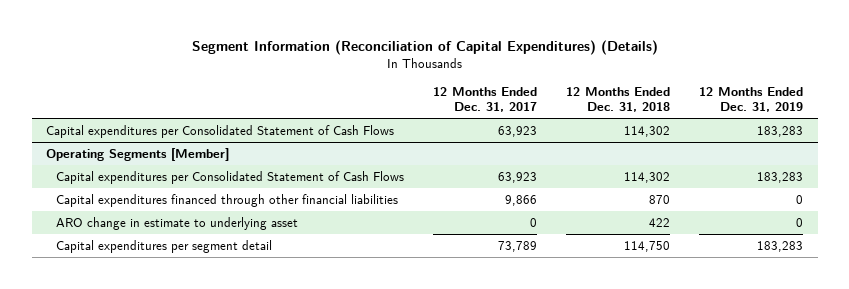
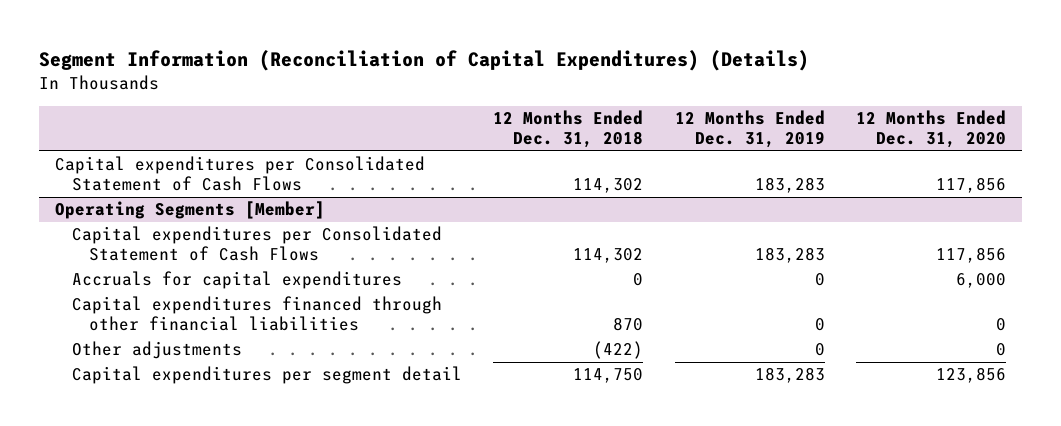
- | 12 Months Ended Dec. 31, 2017 | 12 Months Ended Dec. 31, 2018 | 12 Months Ended Dec. 31, 2019
+ | 12 Months Ended Dec. 31, 2018 | 12 Months Ended Dec. 31, 2019 | 12 Months Ended Dec. 31, 2020
@ Operating Segments [Member]
+ Accruals for capital expenditures | 0 | 0 | 6,000
- ARO change in estimate to underlying asset | 0 | 422 | 0
+ Other adjustments | (422) | 0 | 0

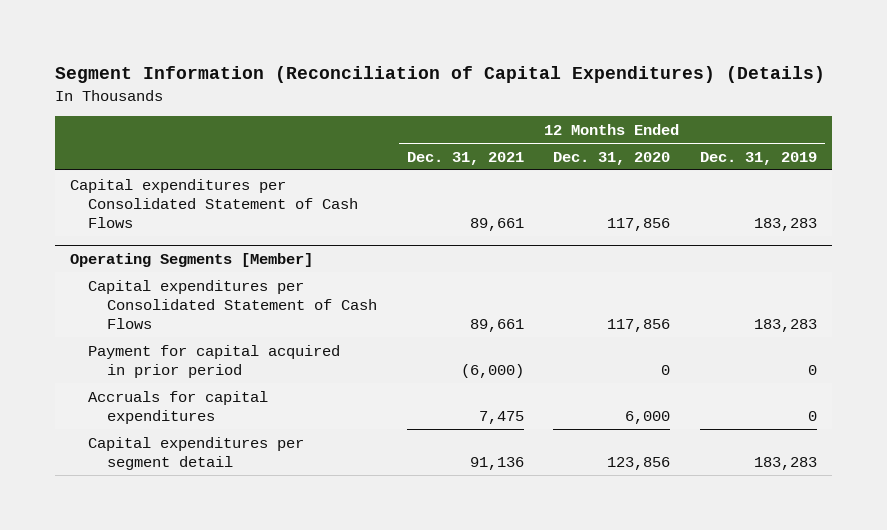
- | 12 Months Ended Dec. 31, 2018 | 12 Months Ended Dec. 31, 2019 | 12 Months Ended Dec. 31, 2020
+ | 12 Months Ended Dec. 31, 2021 | 12 Months Ended Dec. 31, 2020 | 12 Months Ended Dec. 31, 2019
@ Operating Segments [Member]
+ Payment for capital acquired in prior period | (6,000) | 0 | 0
- Capital expenditures financed through other financial liabilities | 870 | 0 | 0
- Other adjustments | (422) | 0 | 0

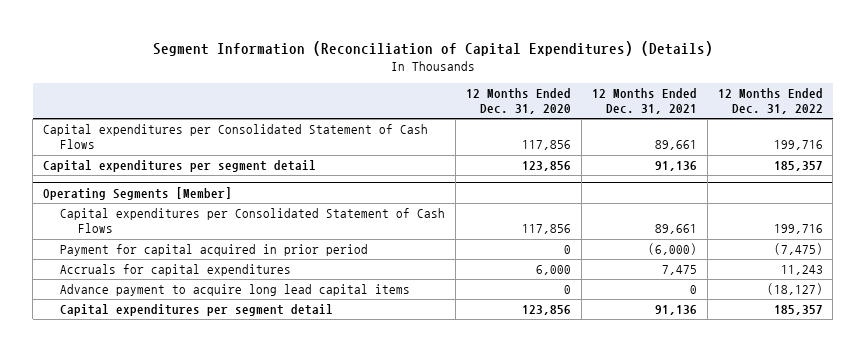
- | 12 Months Ended Dec. 31, 2021 | 12 Months Ended Dec. 31, 2020 | 12 Months Ended Dec. 31, 2019
+ | 12 Months Ended Dec. 31, 2020 | 12 Months Ended Dec. 31, 2021 | 12 Months Ended Dec. 31, 2022
+ Capital expenditures per segment detail | 123,856 | 91,136 | 185,357
@ Operating Segments [Member]
+ Advance payment to acquire long lead capital items | 0 | 0 | (18,127)

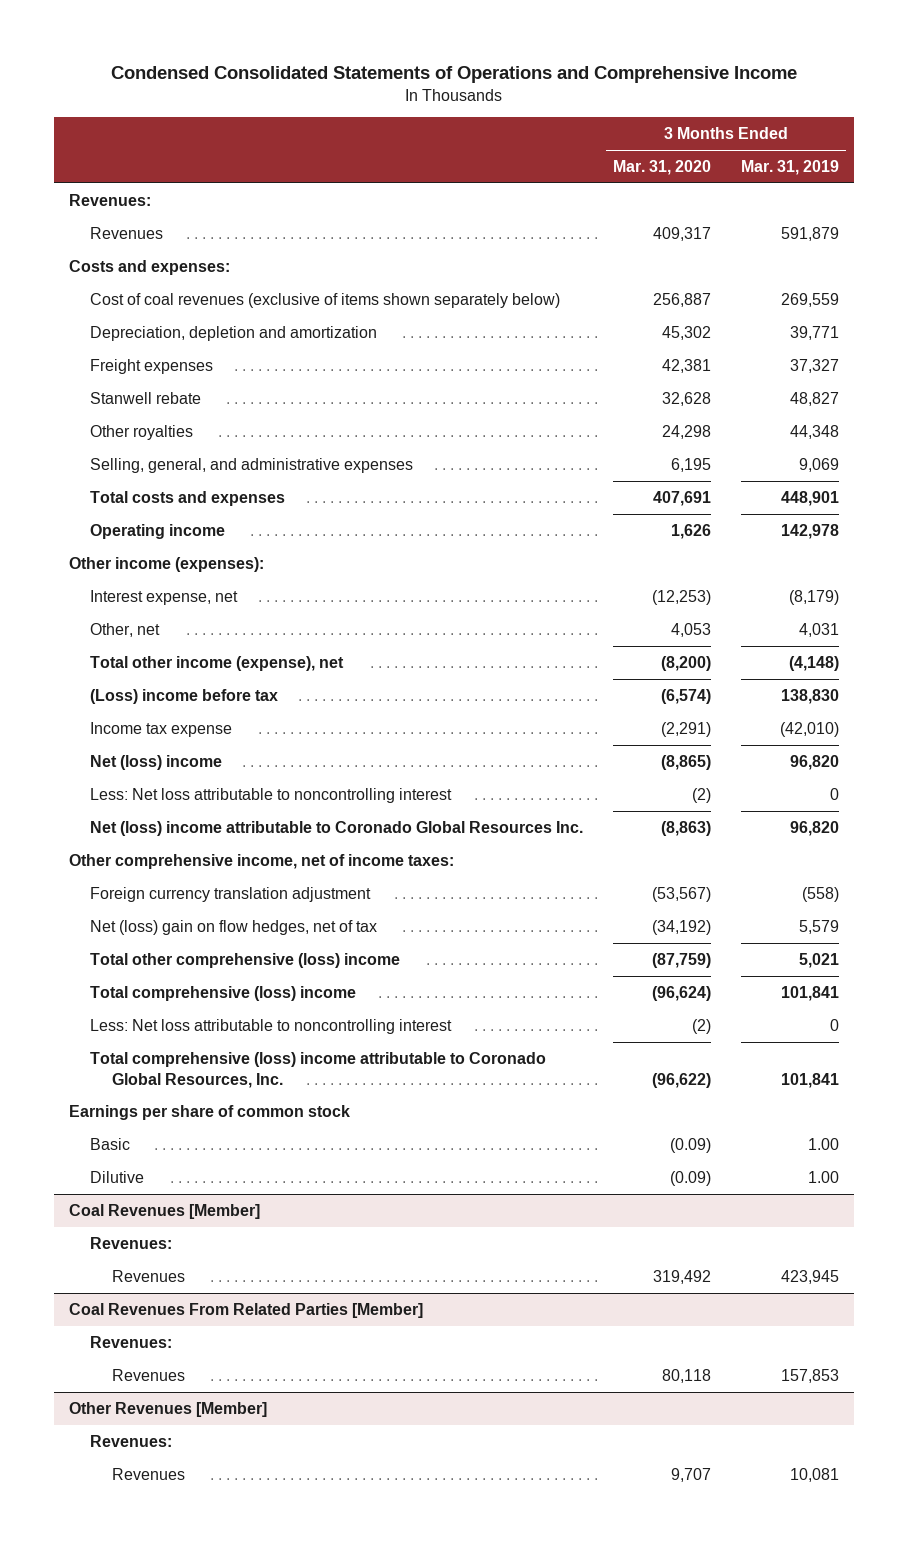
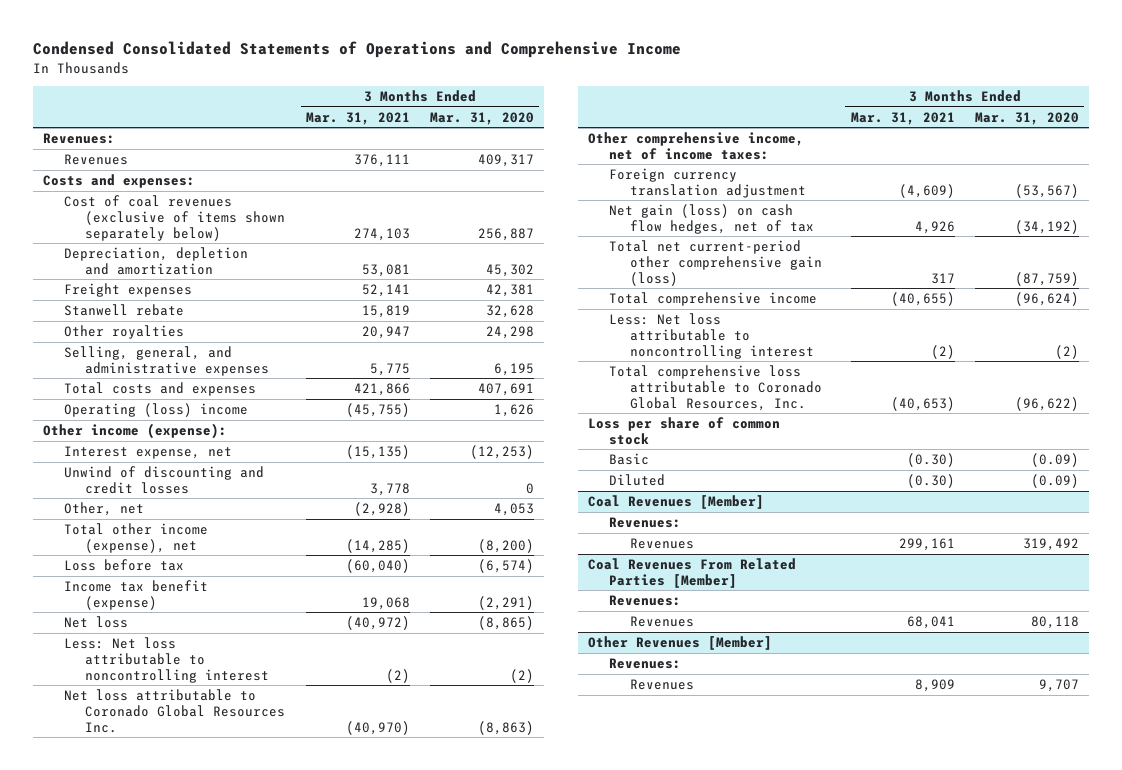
- | 3 Months Ended Mar. 31, 2020 | 3 Months Ended Mar. 31, 2019
+ | 3 Months Ended Mar. 31, 2021 | 3 Months Ended Mar. 31, 2020
- Operating income | 1,626 | 142,978
- Other income (expenses):
+ Operating (loss) income | (45,755) | 1,626
+ Other income (expense):
+ Unwind of discounting and credit losses | 3,778 | 0
- (Loss) income before tax | (6,574) | 138,830
- Income tax expense | (2,291) | (42,010)
- Net (loss) income | (8,865) | 96,820
+ Loss before tax | (60,040) | (6,574)
+ Income tax benefit (expense) | 19,068 | (2,291)
+ Net loss | (40,972) | (8,865)
- Net (loss) income attributable to Coronado Global Resources Inc. | (8,863) | 96,820
+ Net loss attributable to Coronado Global Resources Inc. | (40,970) | (8,863)
- Net (loss) gain on flow hedges, net of tax | (34,192) | 5,579
- Total other comprehensive (loss) income | (87,759) | 5,021
- Total comprehensive (loss) income | (96,624) | 101,841
+ Net gain (loss) on cash flow hedges, net of tax | 4,926 | (34,192)
+ Total net current-period other comprehensive gain (loss) | 317 | (87,759)
+ Total comprehensive income | (40,655) | (96,624)
- Total comprehensive (loss) income attributable to Coronado Global Resources, Inc. | (96,622) | 101,841
- Earnings per share of common stock
+ Total comprehensive loss attributable to Coronado Global Resources, Inc. | (40,653) | (96,622)
+ Loss per share of common stock
- Dilutive | (0.09) | 1.00
+ Diluted | (0.30) | (0.09)

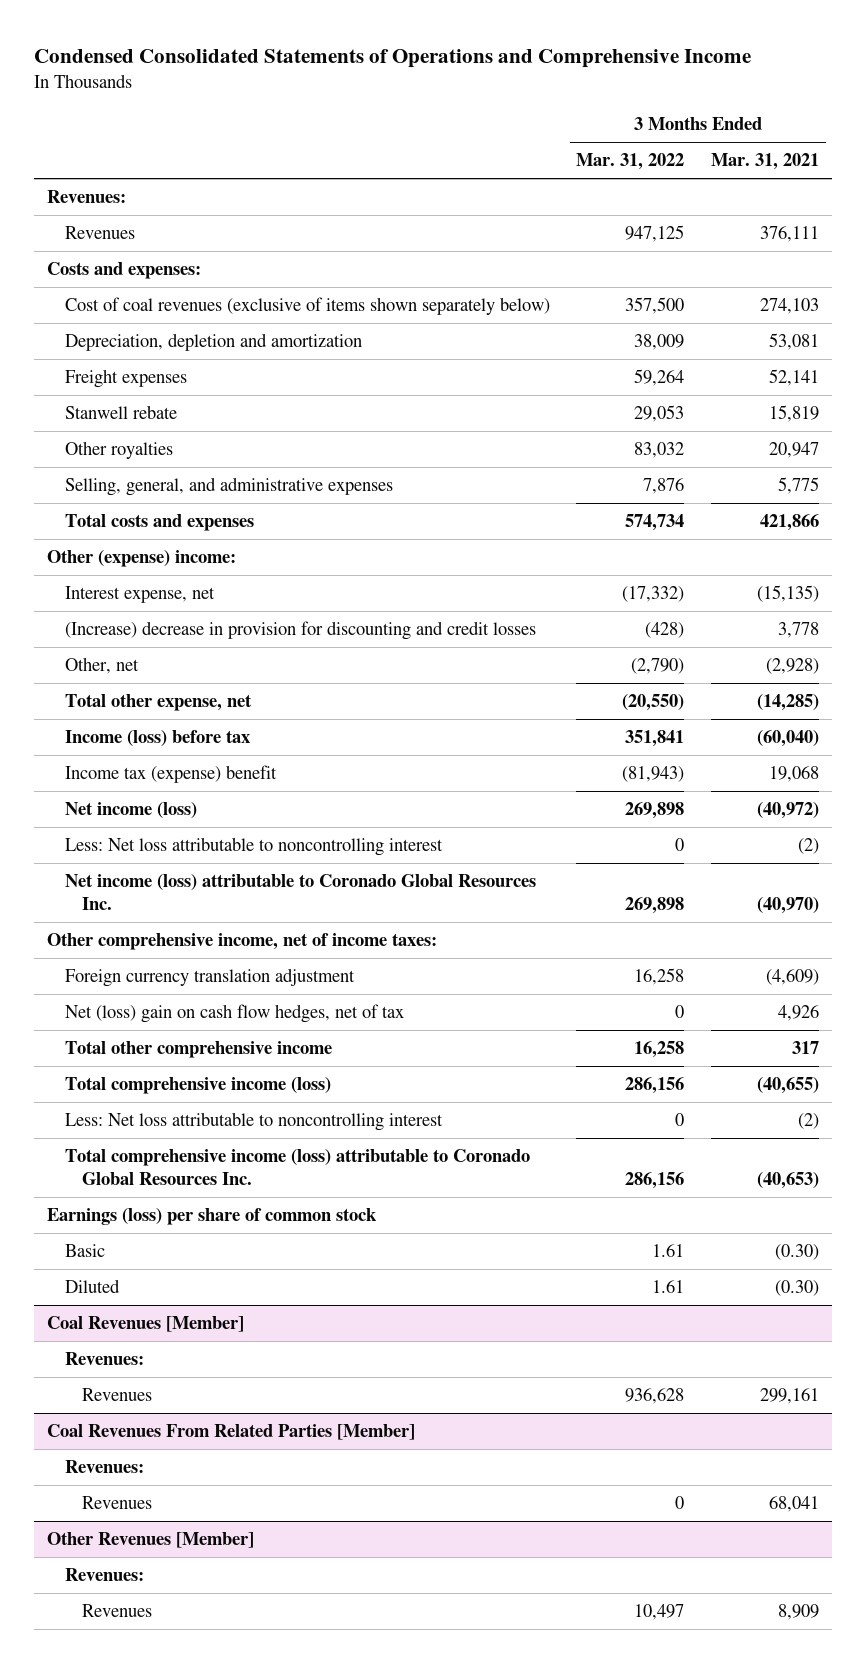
- | 3 Months Ended Mar. 31, 2021 | 3 Months Ended Mar. 31, 2020
+ | 3 Months Ended Mar. 31, 2022 | 3 Months Ended Mar. 31, 2021
- Operating (loss) income | (45,755) | 1,626
- Other income (expense):
+ Other (expense) income:
- Unwind of discounting and credit losses | 3,778 | 0
+ (Increase) decrease in provision for discounting and credit losses | (428) | 3,778
- Total other income (expense), net | (14,285) | (8,200)
- Loss before tax | (60,040) | (6,574)
- Income tax benefit (expense) | 19,068 | (2,291)
- Net loss | (40,972) | (8,865)
+ Total other expense, net | (20,550) | (14,285)
+ Income (loss) before tax | 351,841 | (60,040)
+ Income tax (expense) benefit | (81,943) | 19,068
+ Net income (loss) | 269,898 | (40,972)
- Net loss attributable to Coronado Global Resources Inc. | (40,970) | (8,863)
+ Net income (loss) attributable to Coronado Global Resources Inc. | 269,898 | (40,970)
- Net gain (loss) on cash flow hedges, net of tax | 4,926 | (34,192)
- Total net current-period other comprehensive gain (loss) | 317 | (87,759)
- Total comprehensive income | (40,655) | (96,624)
+ Net (loss) gain on cash flow hedges, net of tax | 0 | 4,926
+ Total other comprehensive income | 16,258 | 317
+ Total comprehensive income (loss) | 286,156 | (40,655)
- Total comprehensive loss attributable to Coronado Global Resources, Inc. | (40,653) | (96,622)
- Loss per share of common stock
+ Total comprehensive income (loss) attributable to Coronado Global Resources Inc. | 286,156 | (40,653)
+ Earnings (loss) per share of common stock

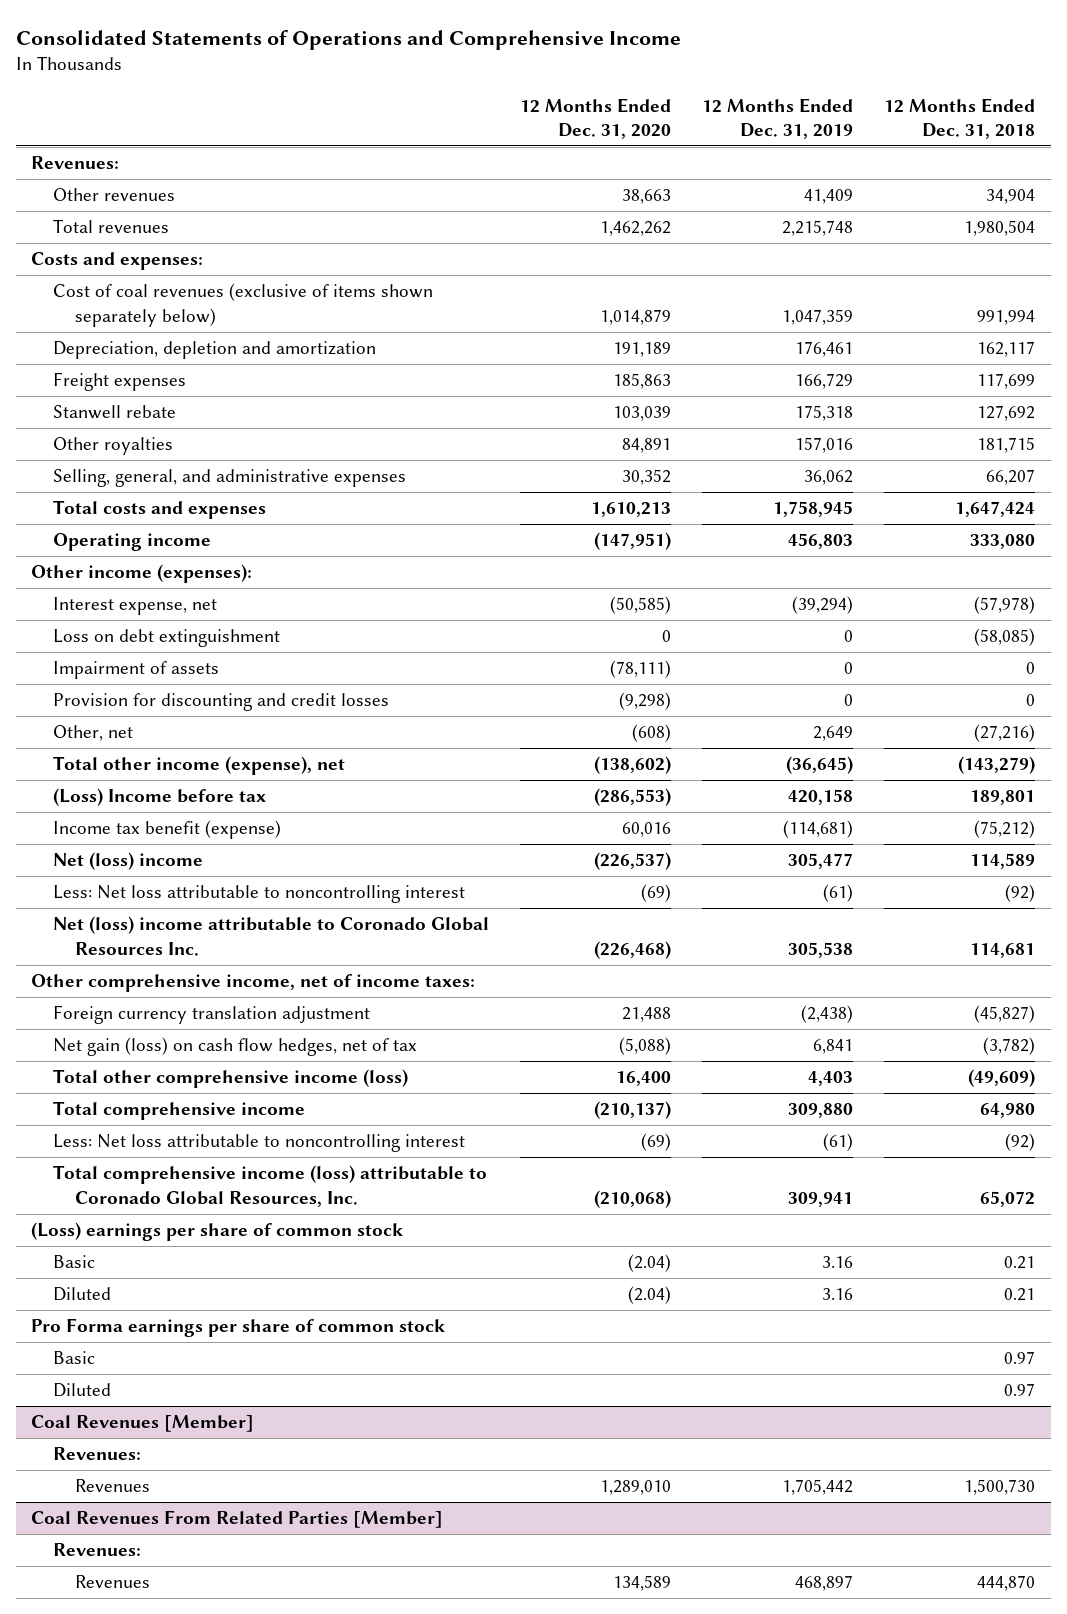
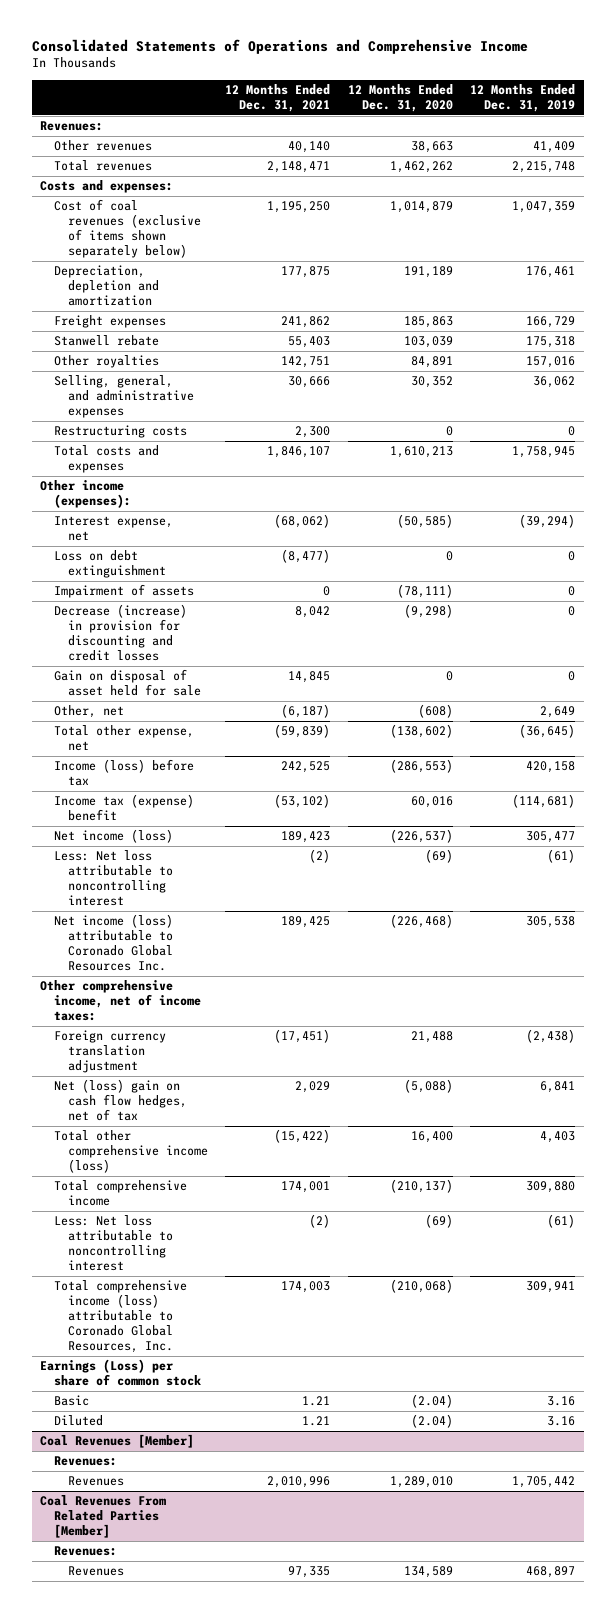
- | 12 Months Ended Dec. 31, 2020 | 12 Months Ended Dec. 31, 2019 | 12 Months Ended Dec. 31, 2018
+ | 12 Months Ended Dec. 31, 2021 | 12 Months Ended Dec. 31, 2020 | 12 Months Ended Dec. 31, 2019
+ Restructuring costs | 2,300 | 0 | 0
- Operating income | (147,951) | 456,803 | 333,080
- Provision for discounting and credit losses | (9,298) | 0 | 0
+ Decrease (increase) in provision for discounting and credit losses | 8,042 | (9,298) | 0
+ Gain on disposal of asset held for sale | 14,845 | 0 | 0
- Total other income (expense), net | (138,602) | (36,645) | (143,279)
- (Loss) Income before tax | (286,553) | 420,158 | 189,801
- Income tax benefit (expense) | 60,016 | (114,681) | (75,212)
- Net (loss) income | (226,537) | 305,477 | 114,589
+ Total other expense, net | (59,839) | (138,602) | (36,645)
+ Income (loss) before tax | 242,525 | (286,553) | 420,158
+ Income tax (expense) benefit | (53,102) | 60,016 | (114,681)
+ Net income (loss) | 189,423 | (226,537) | 305,477
- Net (loss) income attributable to Coronado Global Resources Inc. | (226,468) | 305,538 | 114,681
+ Net income (loss) attributable to Coronado Global Resources Inc. | 189,425 | (226,468) | 305,538
- Net gain (loss) on cash flow hedges, net of tax | (5,088) | 6,841 | (3,782)
+ Net (loss) gain on cash flow hedges, net of tax | 2,029 | (5,088) | 6,841
- (Loss) earnings per share of common stock
+ Earnings (Loss) per share of common stock
- Pro Forma earnings per share of common stock
- Basic | | | 0.97
- Diluted | | | 0.97

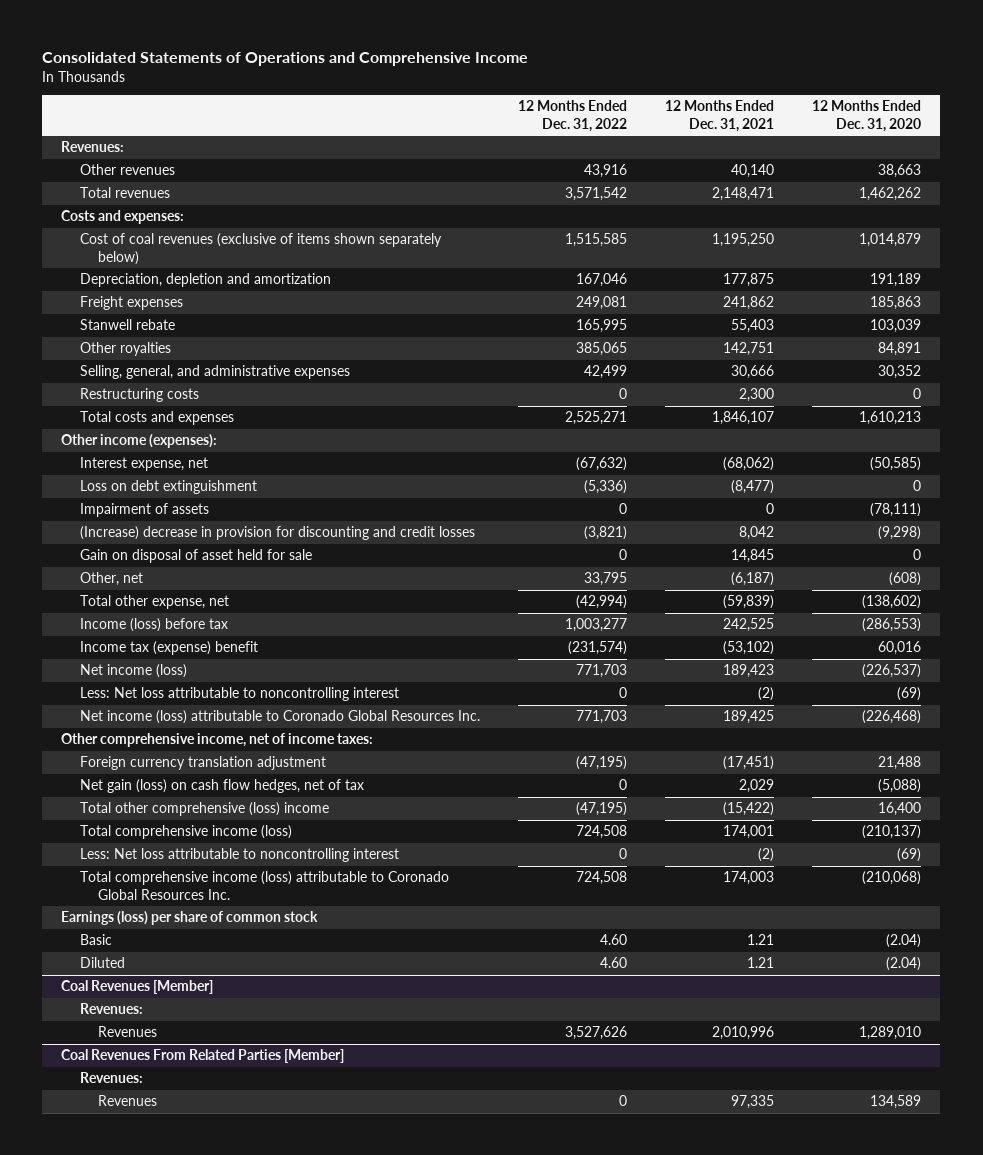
- | 12 Months Ended Dec. 31, 2021 | 12 Months Ended Dec. 31, 2020 | 12 Months Ended Dec. 31, 2019
+ | 12 Months Ended Dec. 31, 2022 | 12 Months Ended Dec. 31, 2021 | 12 Months Ended Dec. 31, 2020
- Decrease (increase) in provision for discounting and credit losses | 8,042 | (9,298) | 0
+ (Increase) decrease in provision for discounting and credit losses | (3,821) | 8,042 | (9,298)
- Net (loss) gain on cash flow hedges, net of tax | 2,029 | (5,088) | 6,841
- Total other comprehensive income (loss) | (15,422) | 16,400 | 4,403
- Total comprehensive income | 174,001 | (210,137) | 309,880
+ Net gain (loss) on cash flow hedges, net of tax | 0 | 2,029 | (5,088)
+ Total other comprehensive (loss) income | (47,195) | (15,422) | 16,400
+ Total comprehensive income (loss) | 724,508 | 174,001 | (210,137)
- Total comprehensive income (loss) attributable to Coronado Global Resources, Inc. | 174,003 | (210,068) | 309,941
- Earnings (Loss) per share of common stock
+ Total comprehensive income (loss) attributable to Coronado Global Resources Inc. | 724,508 | 174,003 | (210,068)
+ Earnings (loss) per share of common stock

